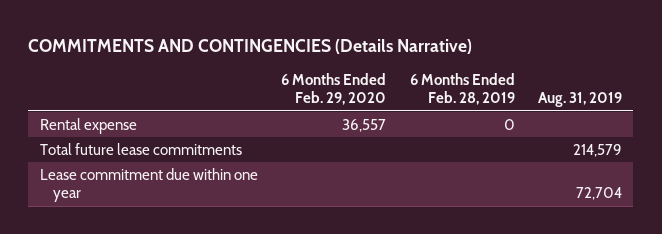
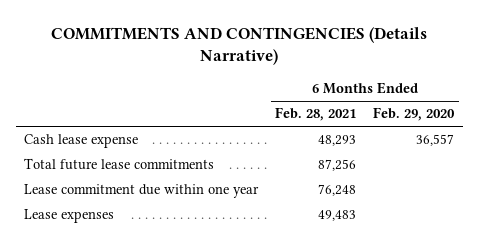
- | 6 Months Ended Feb. 29, 2020 | 6 Months Ended Feb. 28, 2019 | Aug. 31, 2019
+ | 6 Months Ended Feb. 28, 2021 | 6 Months Ended Feb. 29, 2020
- Rental expense | 36,557 | 0 |
+ Cash lease expense | 48,293 | 36,557
+ Lease expenses | 49,483 |

